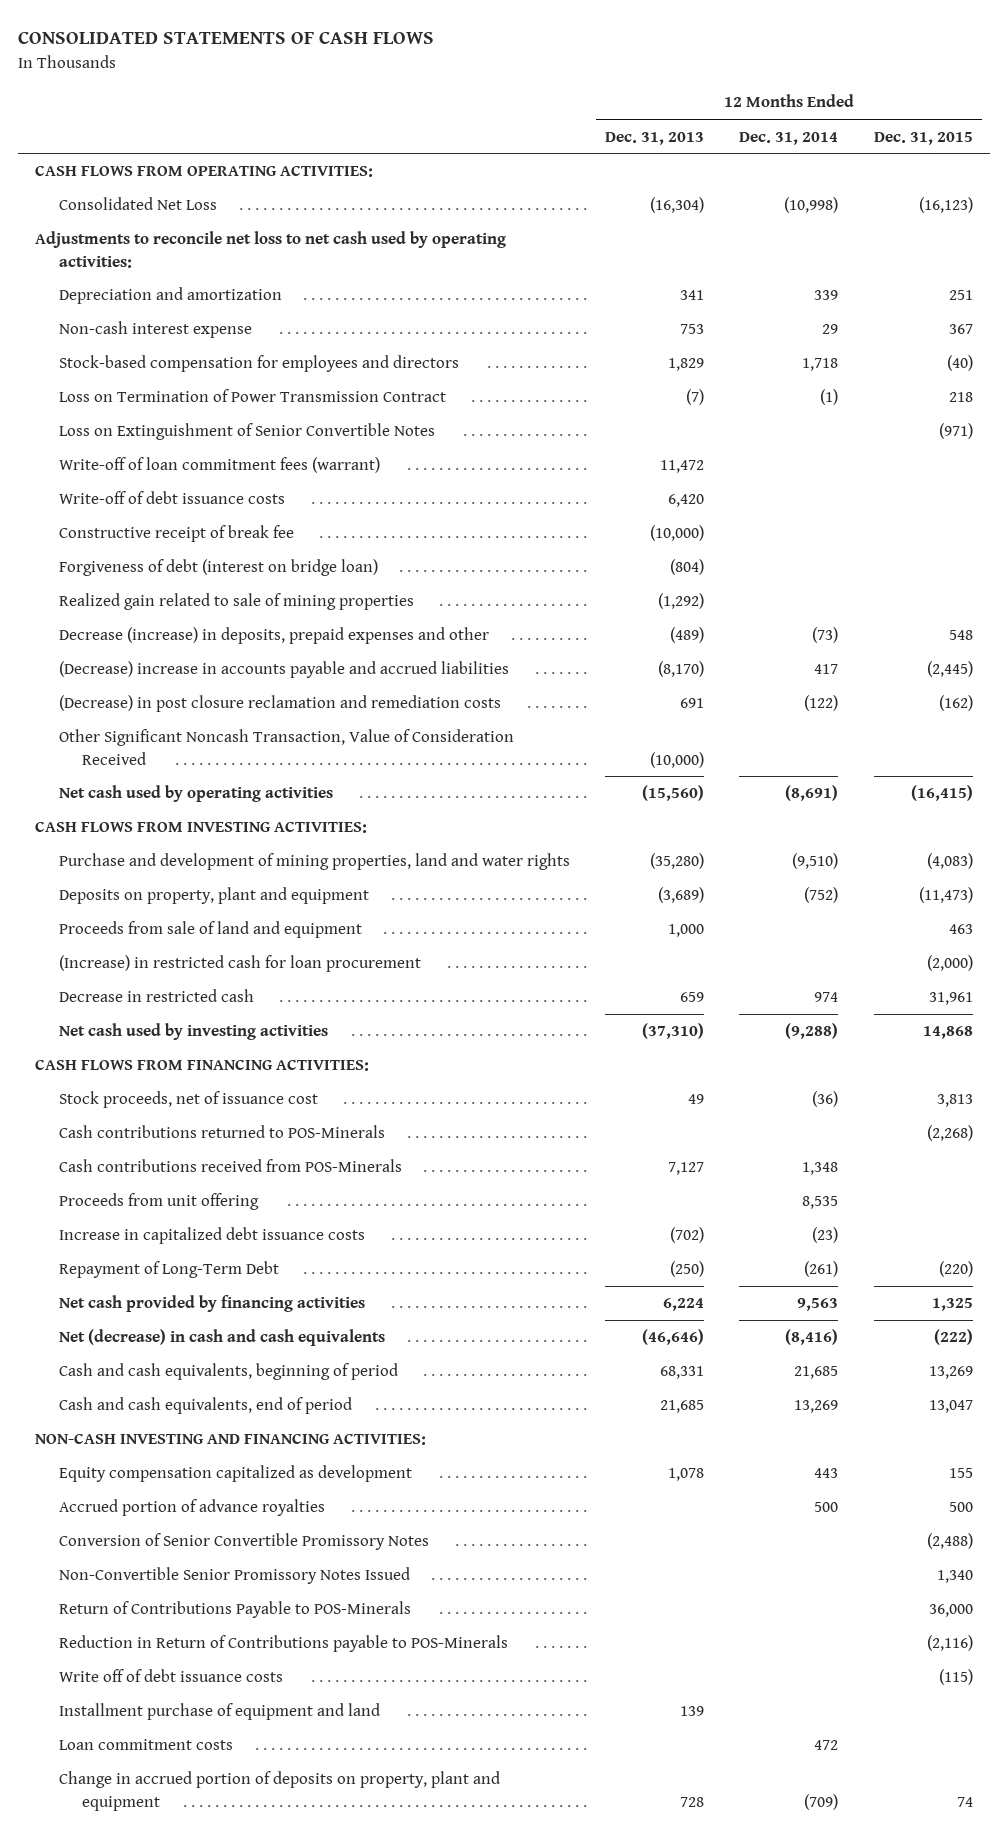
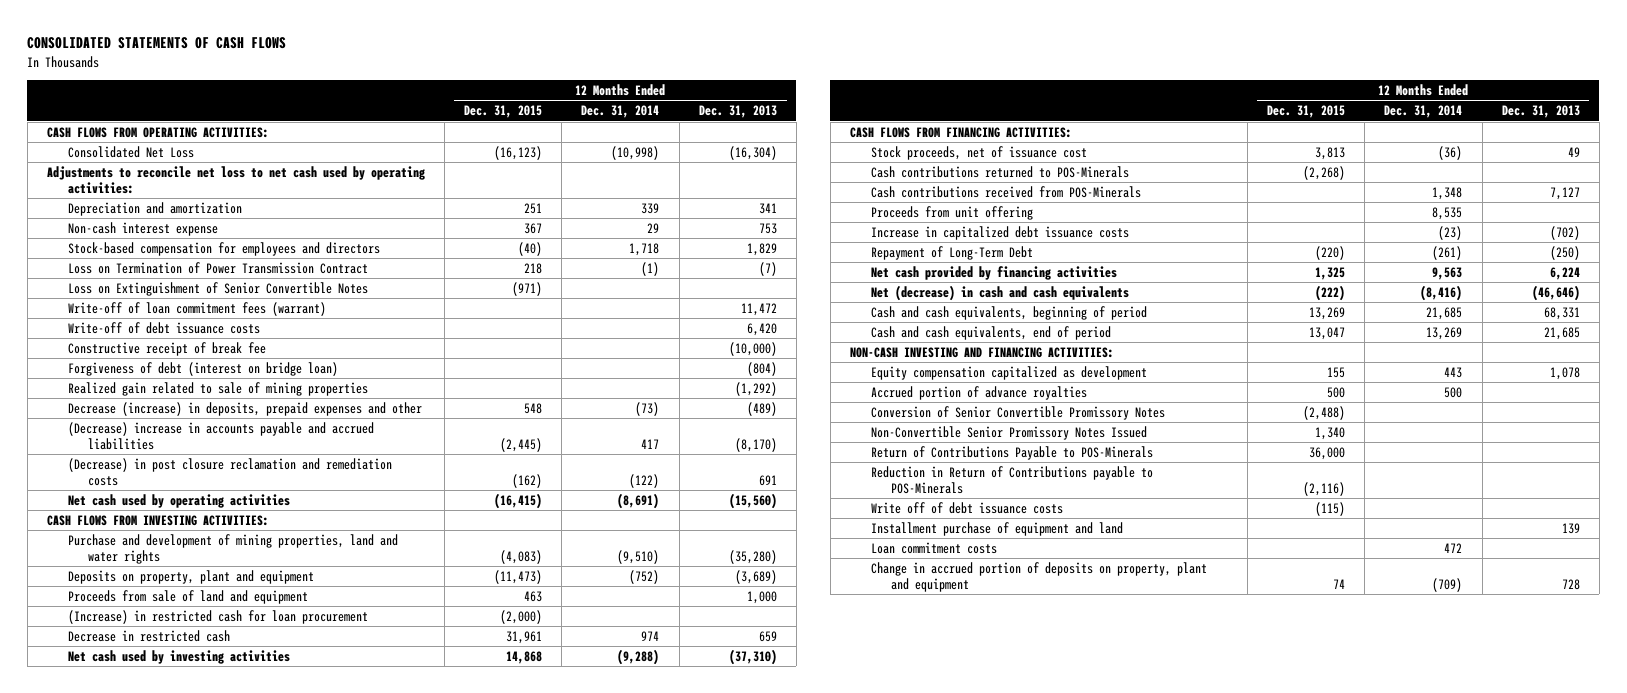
- | 12 Months Ended Dec. 31, 2013 | 12 Months Ended Dec. 31, 2014 | 12 Months Ended Dec. 31, 2015
+ | 12 Months Ended Dec. 31, 2015 | 12 Months Ended Dec. 31, 2014 | 12 Months Ended Dec. 31, 2013
- Other Significant Noncash Transaction, Value of Consideration Received | (10,000) | |

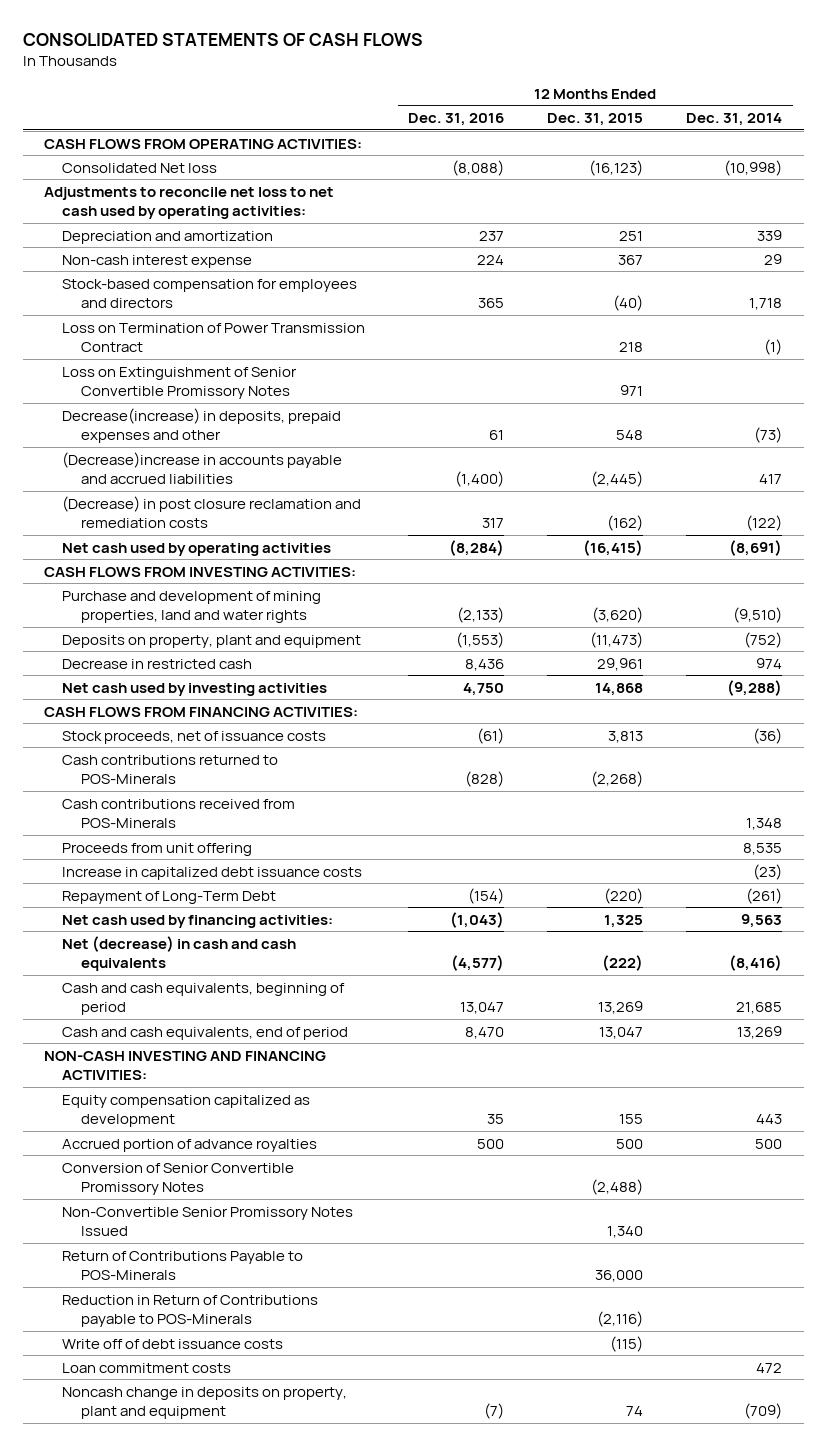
- | 12 Months Ended Dec. 31, 2015 | 12 Months Ended Dec. 31, 2014 | 12 Months Ended Dec. 31, 2013
+ | 12 Months Ended Dec. 31, 2016 | 12 Months Ended Dec. 31, 2015 | 12 Months Ended Dec. 31, 2014
- Consolidated Net Loss | (16,123) | (10,998) | (16,304)
+ Consolidated Net loss | (8,088) | (16,123) | (10,998)
- Loss on Extinguishment of Senior Convertible Notes | (971) | |
- Write-off of loan commitment fees (warrant) | | | 11,472
- Write-off of debt issuance costs | | | 6,420
- Constructive receipt of break fee | | | (10,000)
- Forgiveness of debt (interest on bridge loan) | | | (804)
- Realized gain related to sale of mining properties | | | (1,292)
- Decrease (increase) in deposits, prepaid expenses and other | 548 | (73) | (489)
- (Decrease) increase in accounts payable and accrued liabilities | (2,445) | 417 | (8,170)
+ Loss on Extinguishment of Senior Convertible Promissory Notes | | 971 |
+ Decrease(increase) in deposits, prepaid expenses and other | 61 | 548 | (73)
+ (Decrease)increase in accounts payable and accrued liabilities | (1,400) | (2,445) | 417
- Purchase and development of mining properties, land and water rights | (4,083) | (9,510) | (35,280)
+ Purchase and development of mining properties, land and water rights | (2,133) | (3,620) | (9,510)
- Proceeds from sale of land and equipment | 463 | | 1,000
- (Increase) in restricted cash for loan procurement | (2,000) | |
- Decrease in restricted cash | 31,961 | 974 | 659
+ Decrease in restricted cash | 8,436 | 29,961 | 974
- Stock proceeds, net of issuance cost | 3,813 | (36) | 49
+ Stock proceeds, net of issuance costs | (61) | 3,813 | (36)
- Net cash provided by financing activities | 1,325 | 9,563 | 6,224
+ Net cash used by financing activities: | (1,043) | 1,325 | 9,563
- Installment purchase of equipment and land | | | 139
- Change in accrued portion of deposits on property, plant and equipment | 74 | (709) | 728
+ Noncash change in deposits on property, plant and equipment | (7) | 74 | (709)

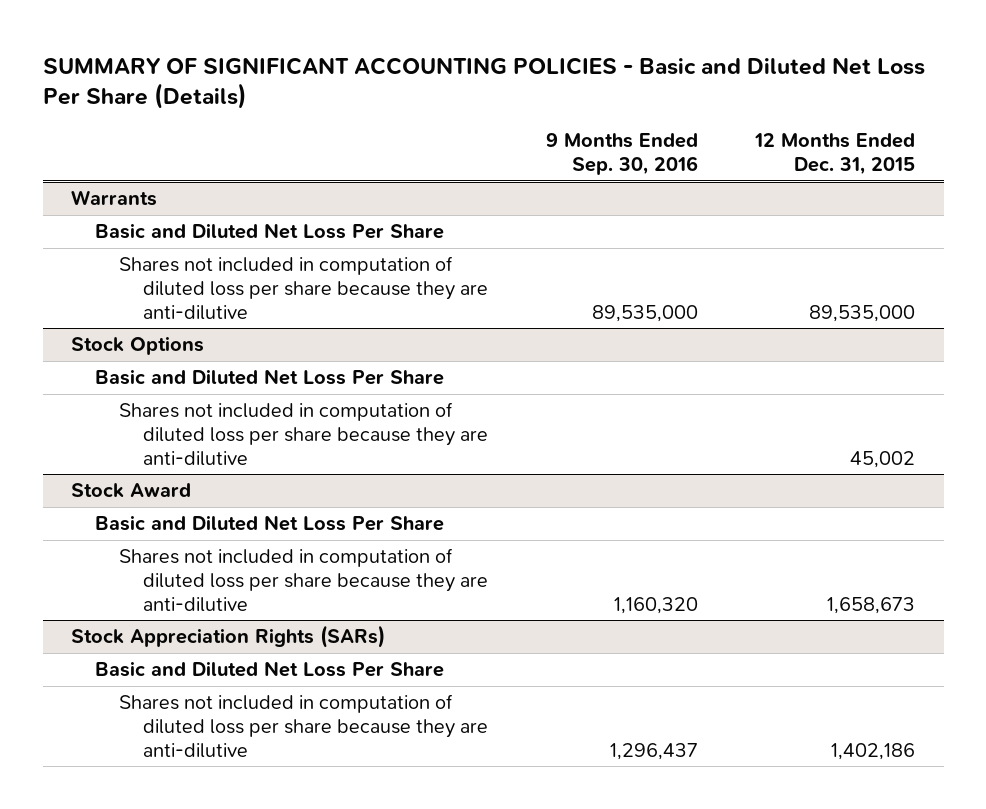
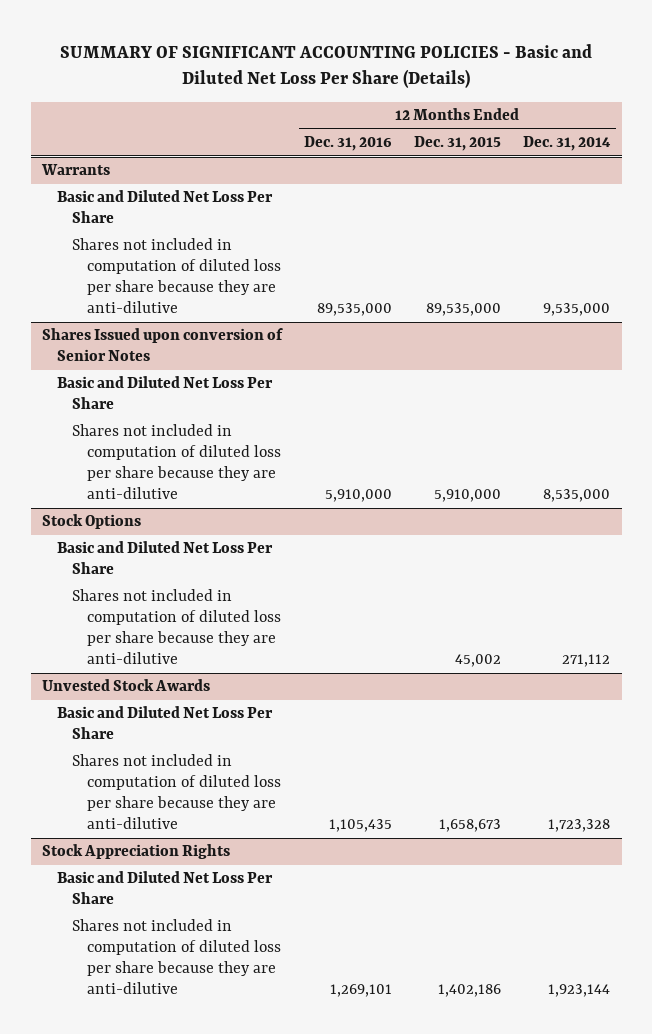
- | 9 Months Ended Sep. 30, 2016 | 12 Months Ended Dec. 31, 2015
+ | 12 Months Ended Dec. 31, 2016 | 12 Months Ended Dec. 31, 2015 | 12 Months Ended Dec. 31, 2014
+ Shares Issued upon conversion of Senior Notes
+ Basic and Diluted Net Loss Per Share
+ Shares not included in computation of diluted loss per share because they are anti-dilutive | 5,910,000 | 5,910,000 | 8,535,000
- Stock Award
+ Unvested Stock Awards
- Stock Appreciation Rights (SARs)
+ Stock Appreciation Rights

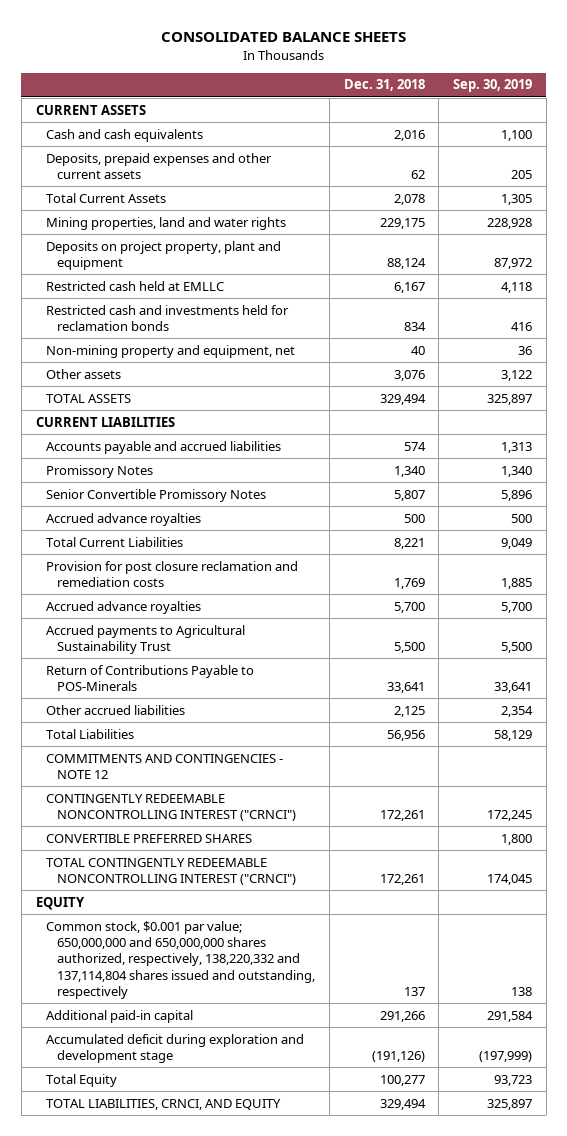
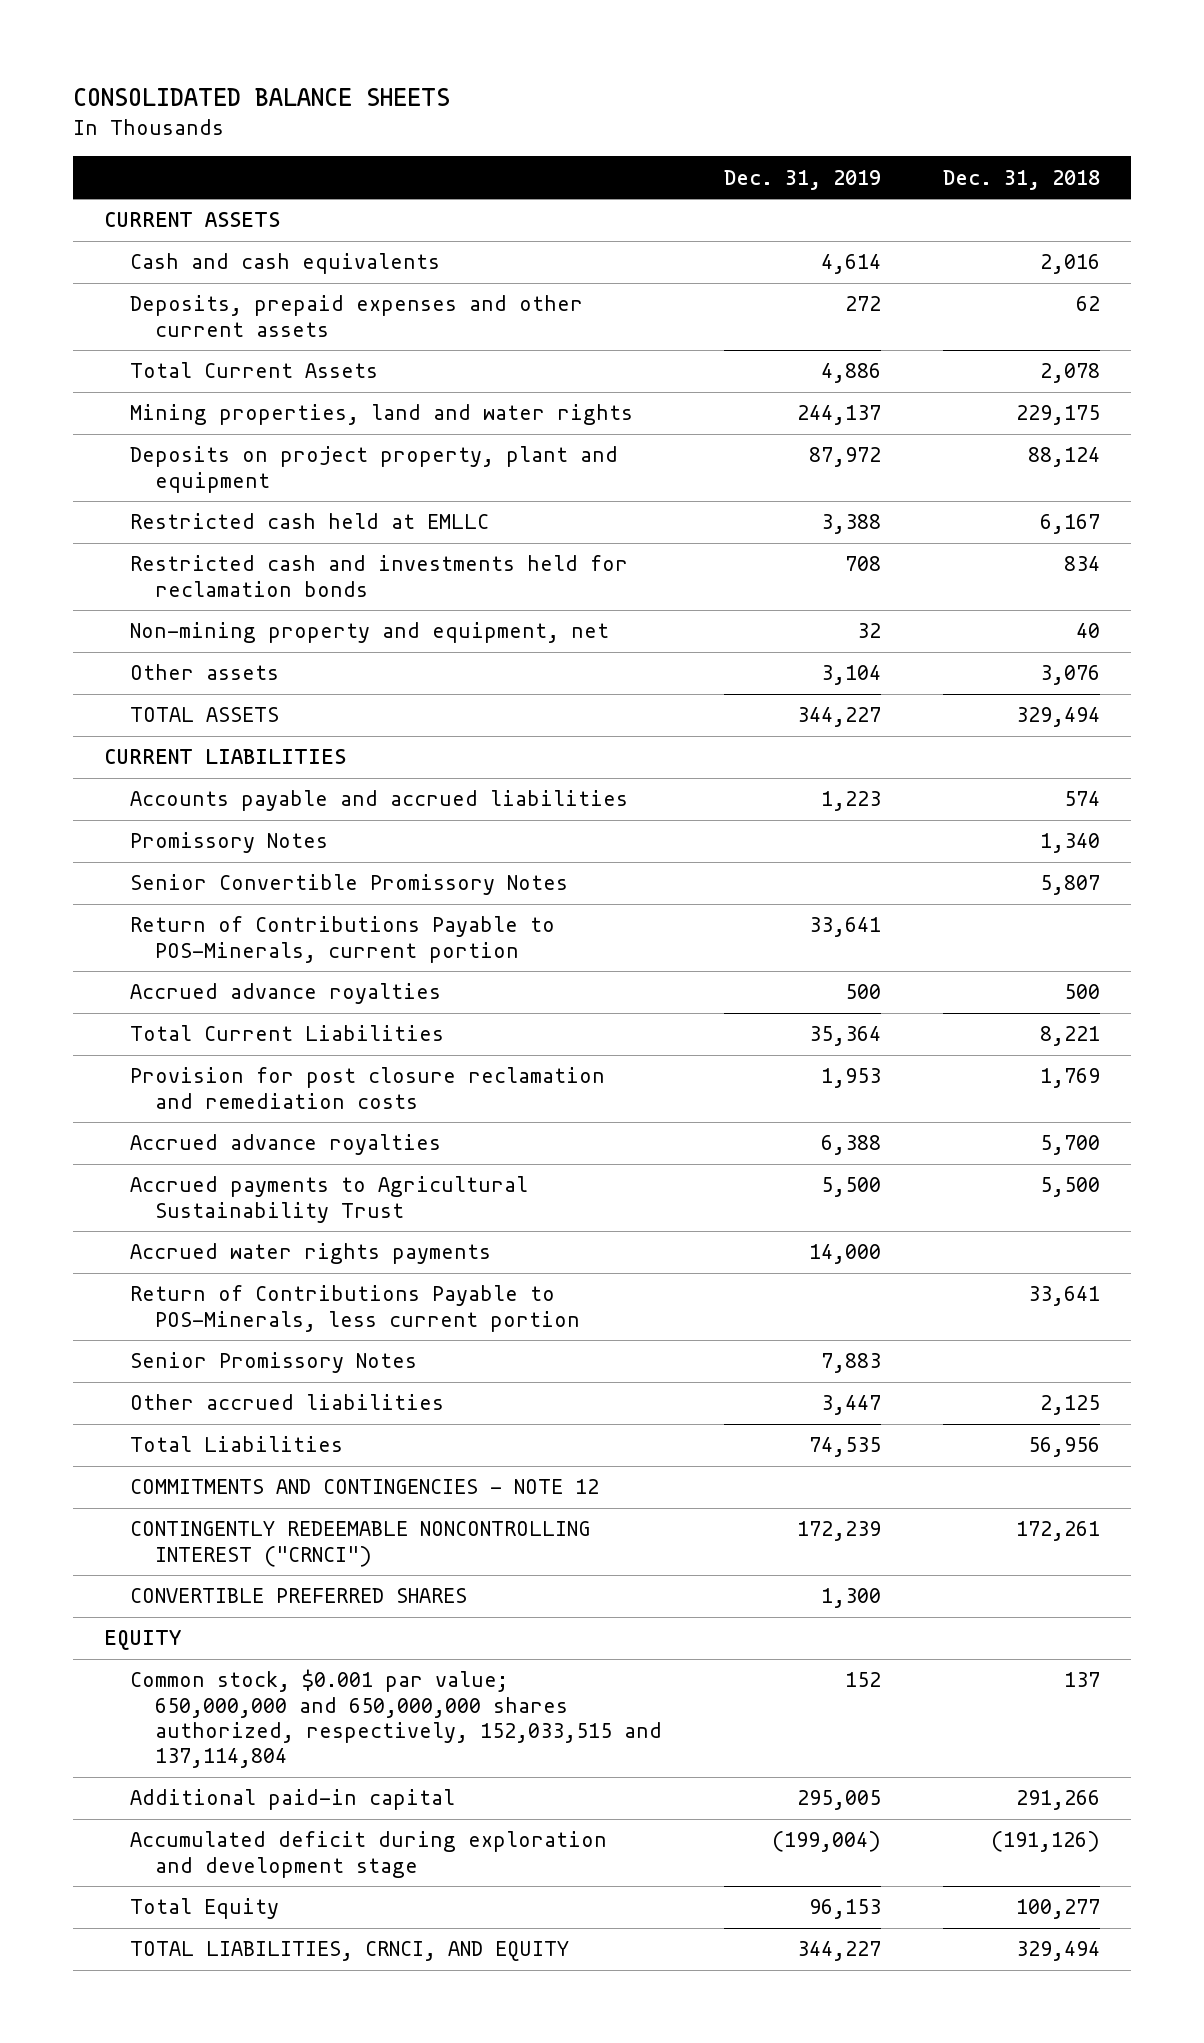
- | Dec. 31, 2018 | Sep. 30, 2019
+ | Dec. 31, 2019 | Dec. 31, 2018
+ Return of Contributions Payable to POS-Minerals, current portion | 33,641 |
- Return of Contributions Payable to POS-Minerals | 33,641 | 33,641
+ Accrued water rights payments | 14,000 |
+ Return of Contributions Payable to POS-Minerals, less current portion | | 33,641
+ Senior Promissory Notes | 7,883 |
- TOTAL CONTINGENTLY REDEEMABLE NONCONTROLLING INTEREST ("CRNCI") | 172,261 | 174,045
- Common stock, $0.001 par value; 650,000,000 and 650,000,000 shares authorized, respectively, 138,220,332 and 137,114,804 shares issued and outstanding, respectively | 137 | 138
+ Common stock, $0.001 par value; 650,000,000 and 650,000,000 shares authorized, respectively, 152,033,515 and 137,114,804 | 152 | 137

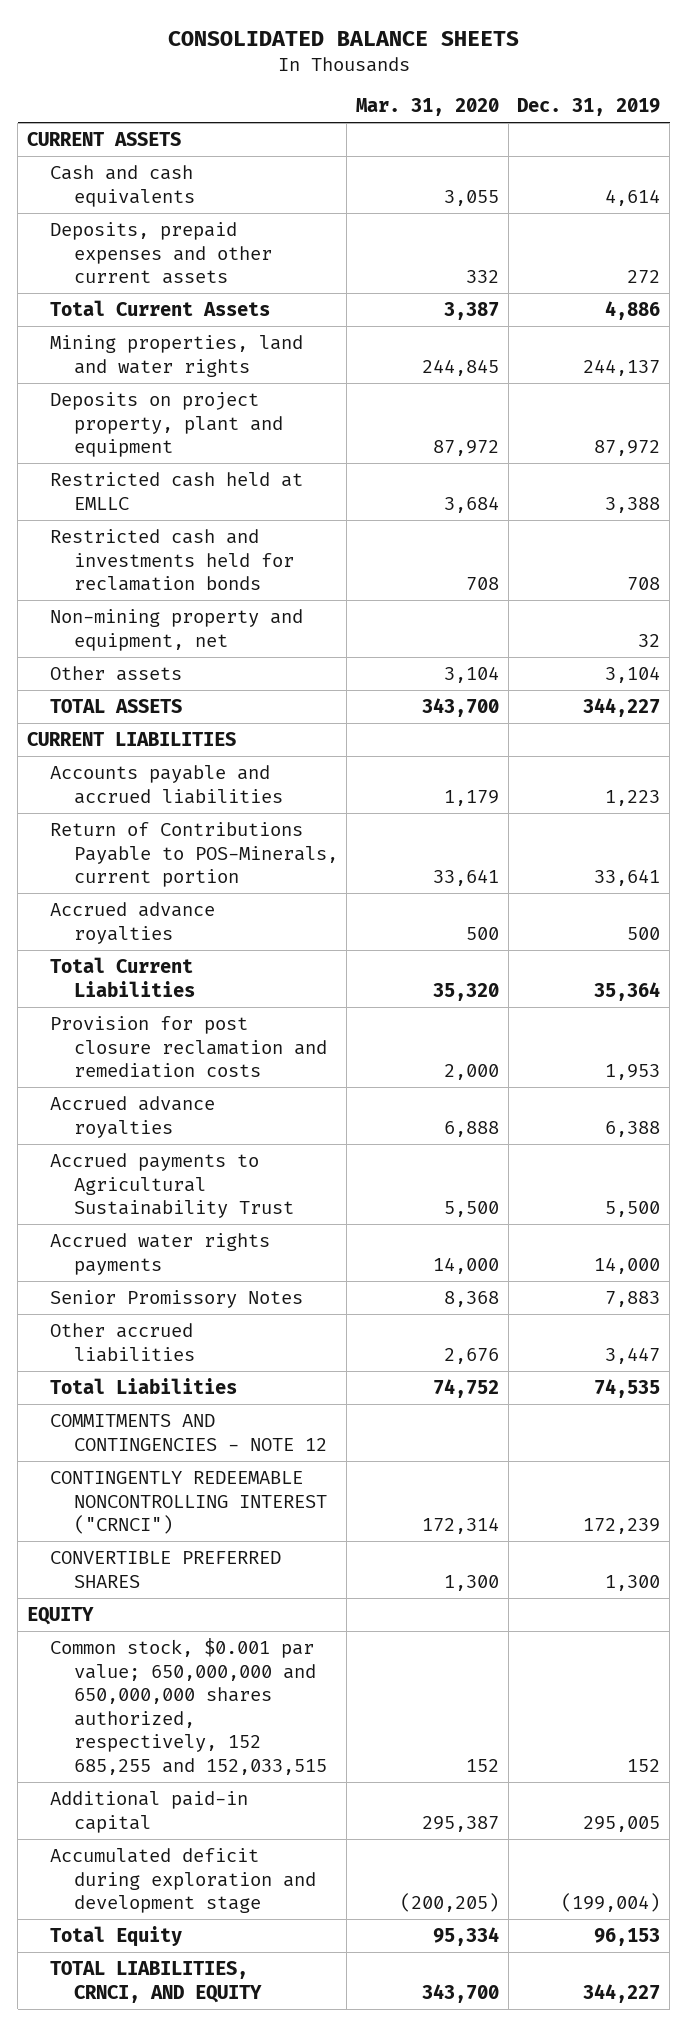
- | Dec. 31, 2019 | Dec. 31, 2018
+ | Mar. 31, 2020 | Dec. 31, 2019
- Promissory Notes | | 1,340
- Senior Convertible Promissory Notes | | 5,807
- Return of Contributions Payable to POS-Minerals, less current portion | | 33,641
- Common stock, $0.001 par value; 650,000,000 and 650,000,000 shares authorized, respectively, 152,033,515 and 137,114,804 | 152 | 137
+ Common stock, $0.001 par value; 650,000,000 and 650,000,000 shares authorized, respectively, 152 685,255 and 152,033,515 | 152 | 152

